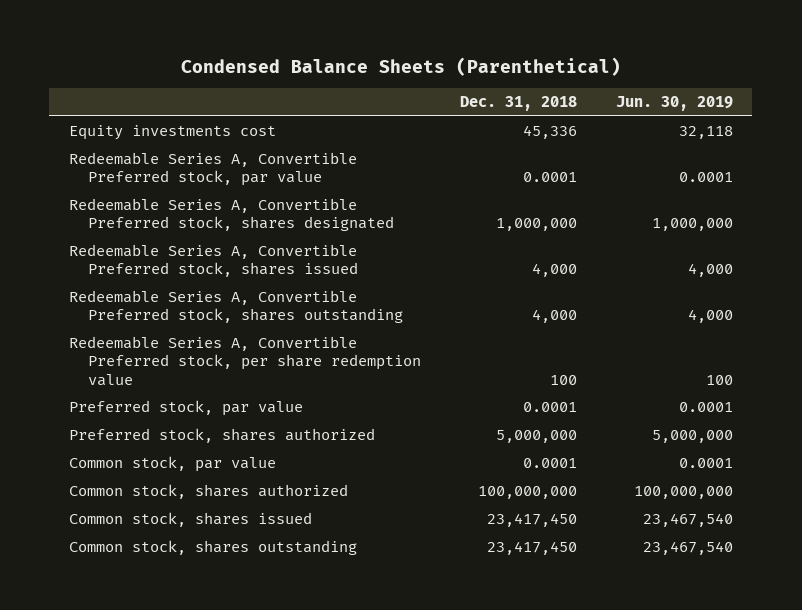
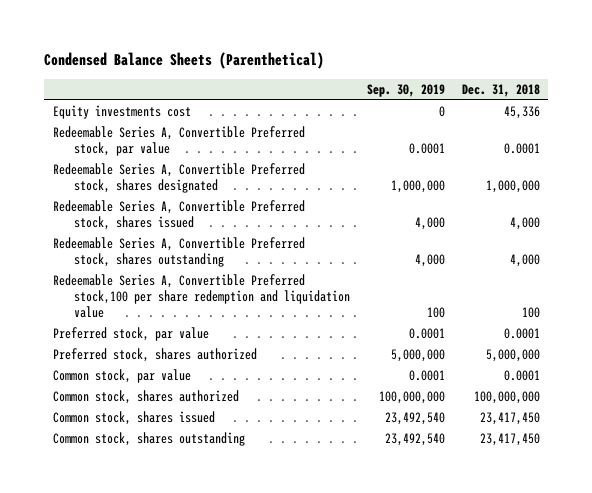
- | Dec. 31, 2018 | Jun. 30, 2019
+ | Sep. 30, 2019 | Dec. 31, 2018
- Redeemable Series A, Convertible Preferred stock, per share redemption value | 100 | 100
+ Redeemable Series A, Convertible Preferred stock,100 per share redemption and liquidation value | 100 | 100

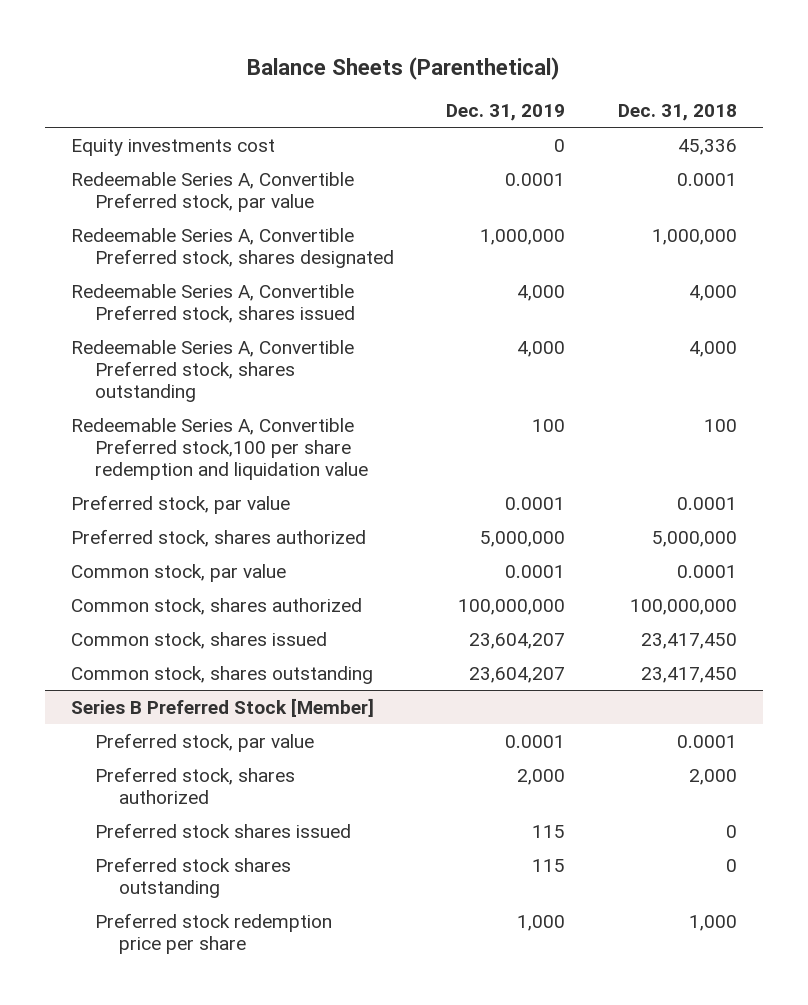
- Condensed Balance Sheets (Parenthetical)
+ Balance Sheets (Parenthetical)
- | Sep. 30, 2019 | Dec. 31, 2018
+ | Dec. 31, 2019 | Dec. 31, 2018
+ Series B Preferred Stock [Member]
+ Preferred stock, par value | 0.0001 | 0.0001
+ Preferred stock, shares authorized | 2,000 | 2,000
+ Preferred stock shares issued | 115 | 0
+ Preferred stock shares outstanding | 115 | 0
+ Preferred stock redemption price per share | 1,000 | 1,000

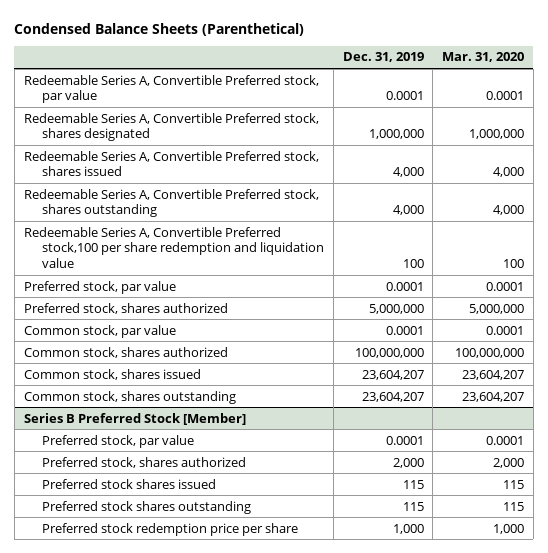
- Balance Sheets (Parenthetical)
+ Condensed Balance Sheets (Parenthetical)
- | Dec. 31, 2019 | Dec. 31, 2018
+ | Dec. 31, 2019 | Mar. 31, 2020
- Equity investments cost | 0 | 45,336

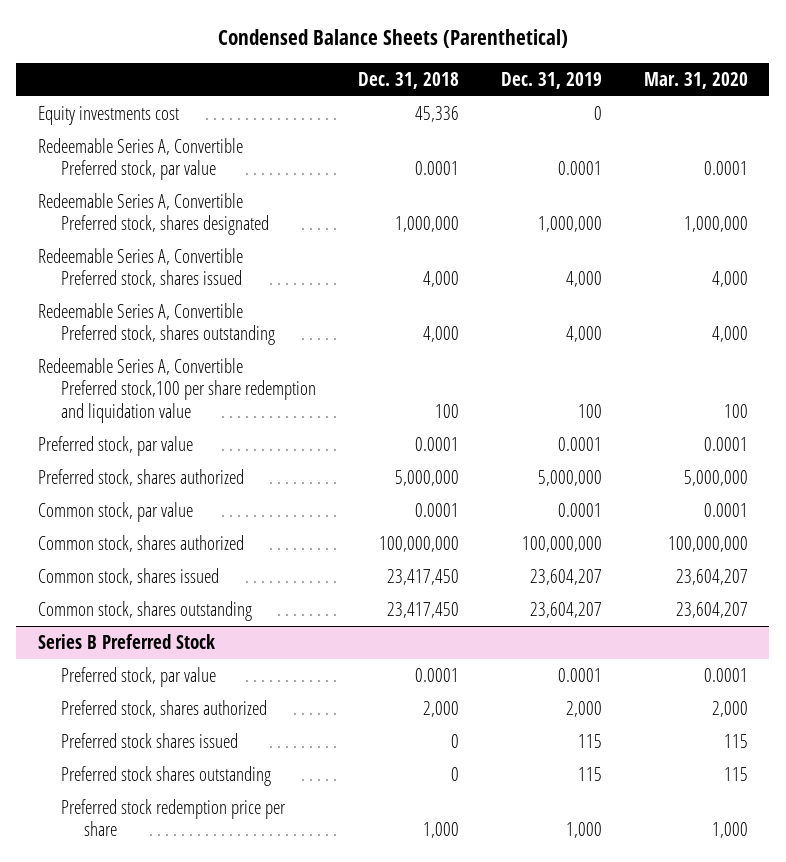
- | Dec. 31, 2019 | Mar. 31, 2020
+ | Dec. 31, 2018 | Dec. 31, 2019 | Mar. 31, 2020
+ Equity investments cost | 45,336 | 0 |
- Series B Preferred Stock [Member]
+ Series B Preferred Stock

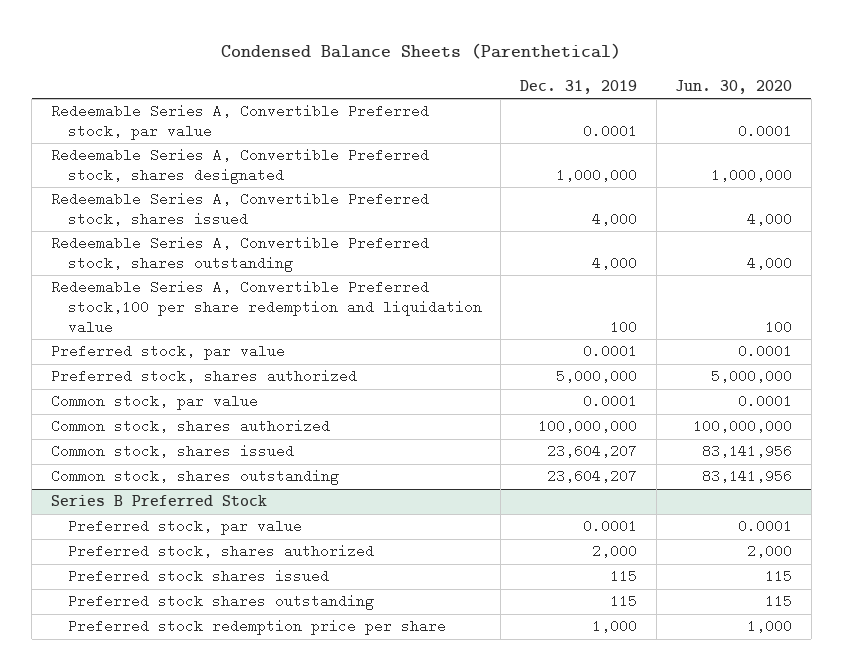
- | Dec. 31, 2018 | Dec. 31, 2019 | Mar. 31, 2020
+ | Dec. 31, 2019 | Jun. 30, 2020
- Equity investments cost | 45,336 | 0 |

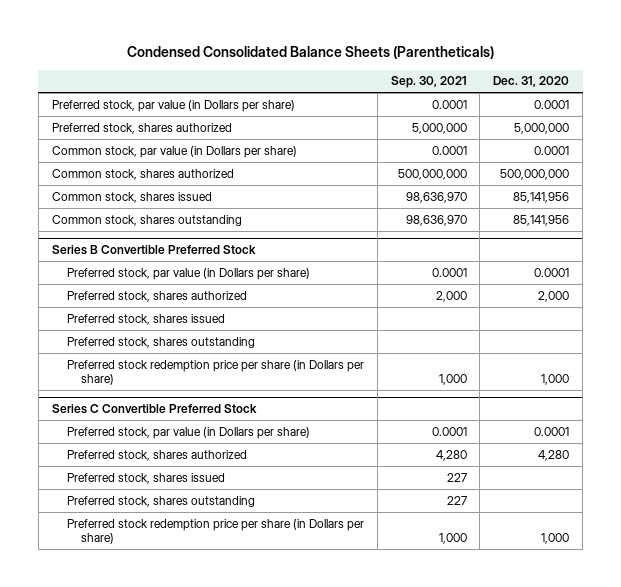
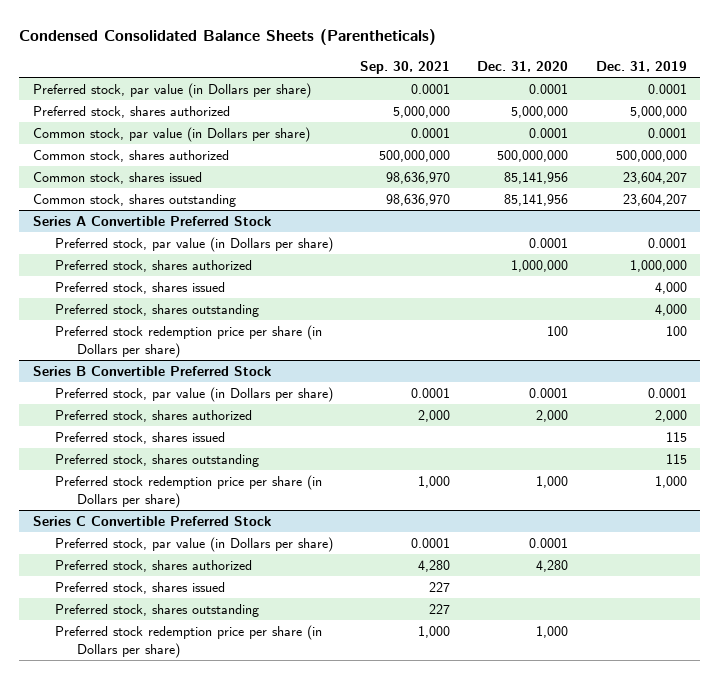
- | Sep. 30, 2021 | Dec. 31, 2020
+ | Sep. 30, 2021 | Dec. 31, 2020 | Dec. 31, 2019
+ Series A Convertible Preferred Stock
+ Preferred stock, par value (in Dollars per share) | | 0.0001 | 0.0001
+ Preferred stock, shares authorized | | 1,000,000 | 1,000,000
+ Preferred stock, shares issued | | | 4,000
+ Preferred stock, shares outstanding | | | 4,000
+ Preferred stock redemption price per share (in Dollars per share) | | 100 | 100

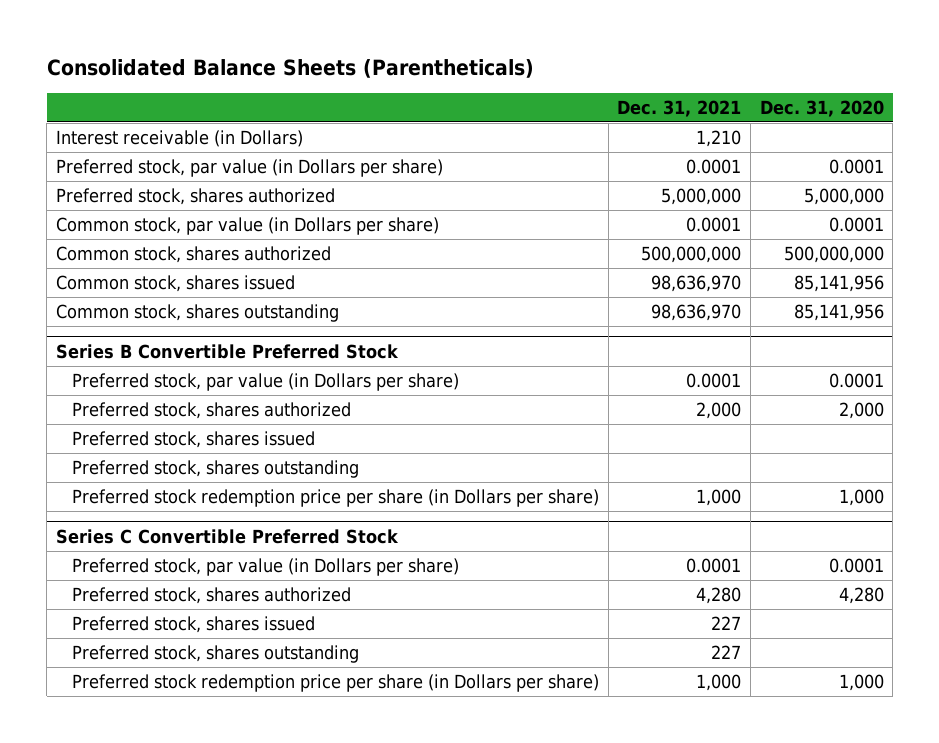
- Condensed Consolidated Balance Sheets (Parentheticals)
+ Consolidated Balance Sheets (Parentheticals)
- | Sep. 30, 2021 | Dec. 31, 2020 | Dec. 31, 2019
+ | Dec. 31, 2021 | Dec. 31, 2020
+ Interest receivable (in Dollars) | 1,210 |
- Series A Convertible Preferred Stock
- Preferred stock, par value (in Dollars per share) | | 0.0001 | 0.0001
- Preferred stock, shares authorized | | 1,000,000 | 1,000,000
- Preferred stock, shares issued | | | 4,000
- Preferred stock, shares outstanding | | | 4,000
- Preferred stock redemption price per share (in Dollars per share) | | 100 | 100

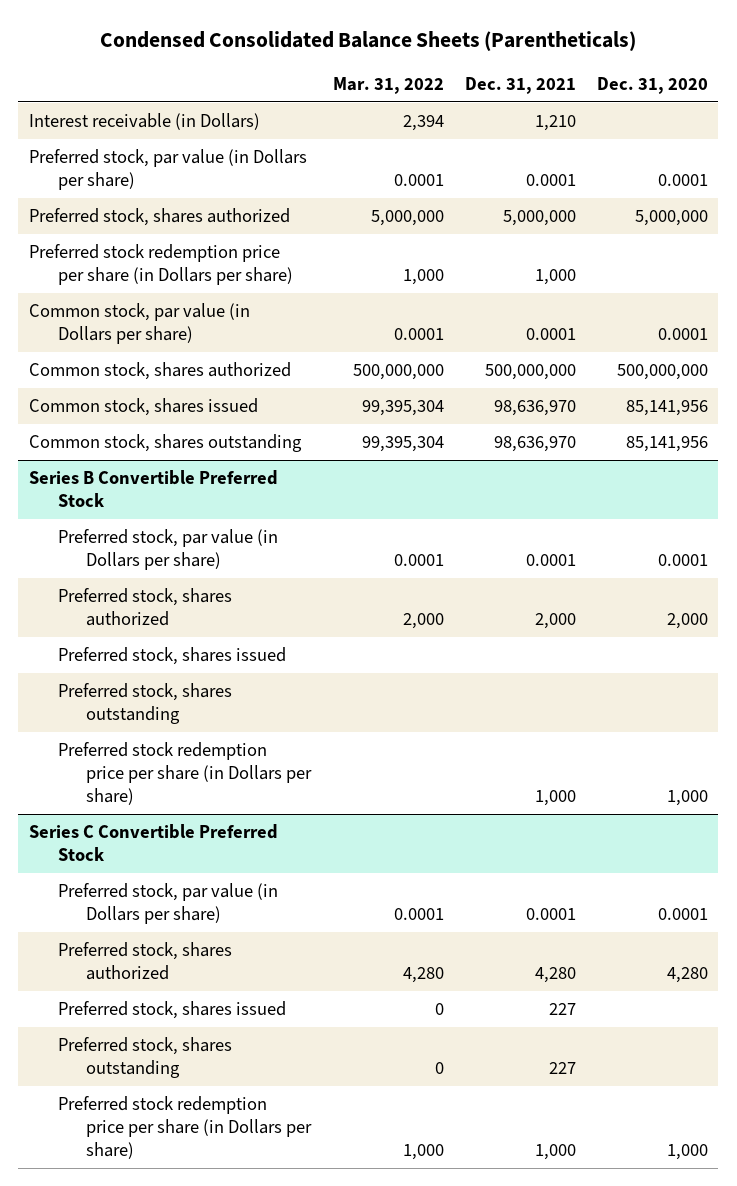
- Consolidated Balance Sheets (Parentheticals)
+ Condensed Consolidated Balance Sheets (Parentheticals)
- | Dec. 31, 2021 | Dec. 31, 2020
+ | Mar. 31, 2022 | Dec. 31, 2021 | Dec. 31, 2020
+ Preferred stock redemption price per share (in Dollars per share) | 1,000 | 1,000 |

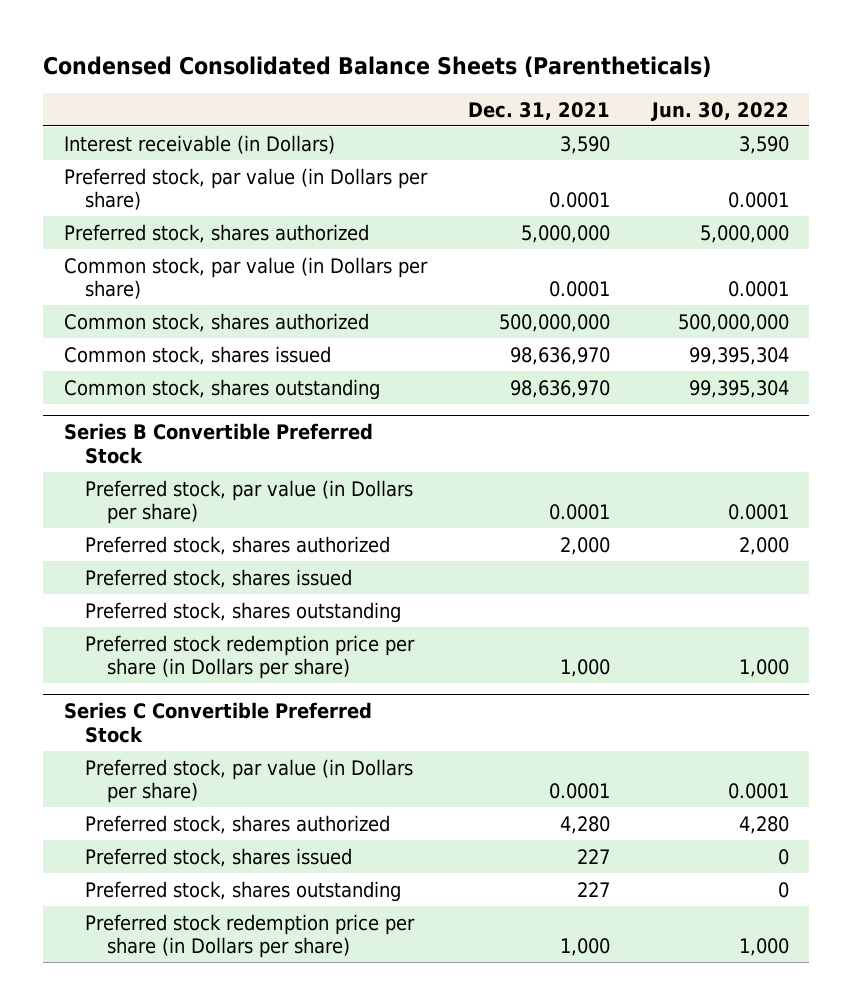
- | Mar. 31, 2022 | Dec. 31, 2021 | Dec. 31, 2020
+ | Dec. 31, 2021 | Jun. 30, 2022
- Interest receivable (in Dollars) | 2,394 | 1,210 |
+ Interest receivable (in Dollars) | 3,590 | 3,590
- Preferred stock redemption price per share (in Dollars per share) | 1,000 | 1,000 |

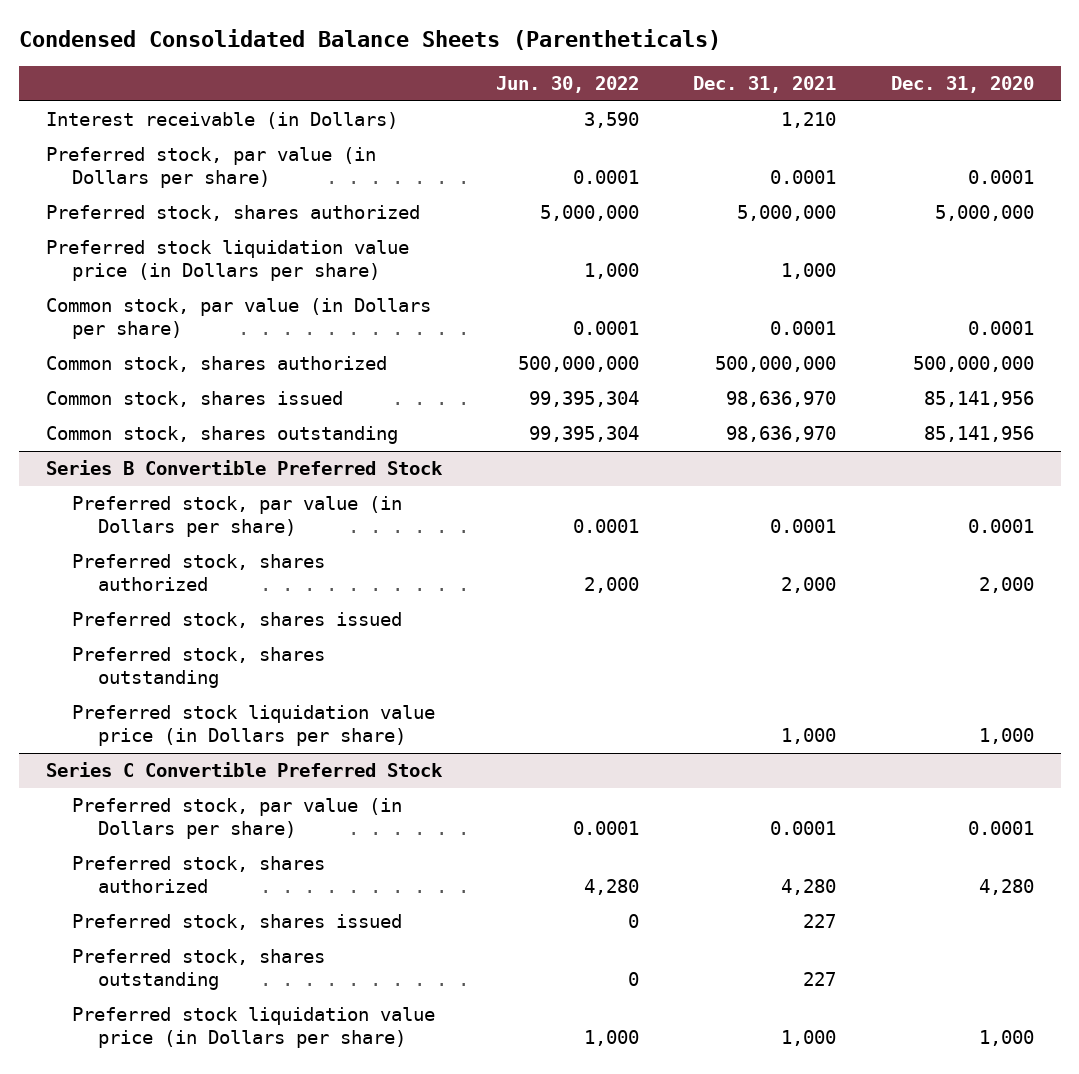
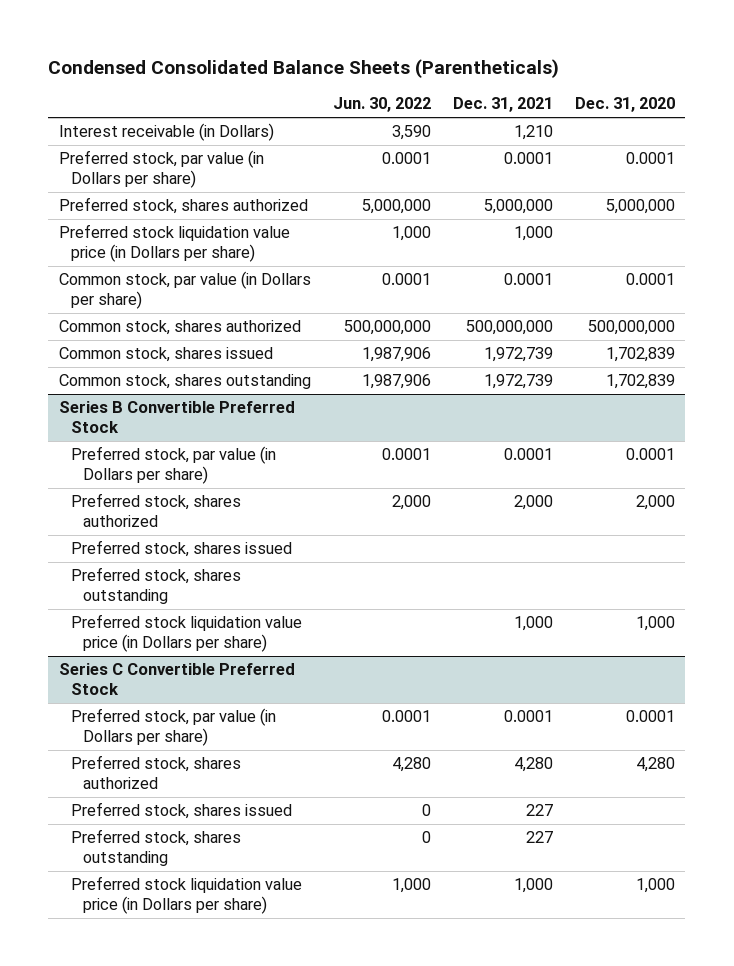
- Common stock, shares issued | 99,395,304 | 98,636,970 | 85,141,956
- Common stock, shares outstanding | 99,395,304 | 98,636,970 | 85,141,956
+ Common stock, shares issued | 1,987,906 | 1,972,739 | 1,702,839
+ Common stock, shares outstanding | 1,987,906 | 1,972,739 | 1,702,839

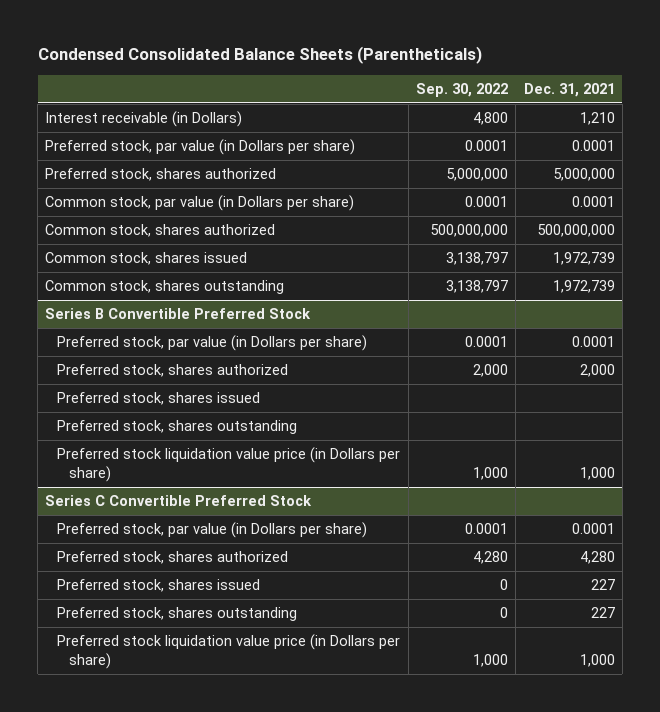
- | Jun. 30, 2022 | Dec. 31, 2021 | Dec. 31, 2020
+ | Sep. 30, 2022 | Dec. 31, 2021
- Preferred stock liquidation value price (in Dollars per share) | 1,000 | 1,000 |

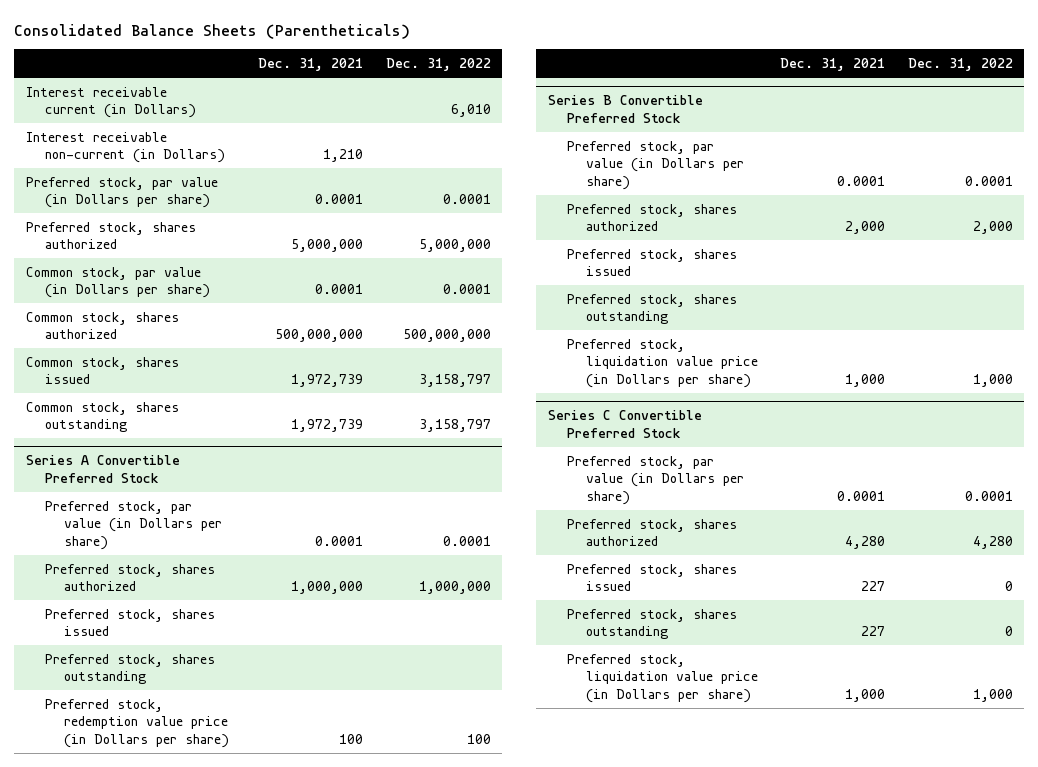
- Condensed Consolidated Balance Sheets (Parentheticals)
+ Consolidated Balance Sheets (Parentheticals)
- | Sep. 30, 2022 | Dec. 31, 2021
+ | Dec. 31, 2021 | Dec. 31, 2022
- Interest receivable (in Dollars) | 4,800 | 1,210
+ Interest receivable current (in Dollars) | | 6,010
+ Interest receivable non-current (in Dollars) | 1,210 |
+ Series A Convertible Preferred Stock
+ Preferred stock, par value (in Dollars per share) | 0.0001 | 0.0001
+ Preferred stock, shares authorized | 1,000,000 | 1,000,000
+ Preferred stock, shares issued
+ Preferred stock, shares outstanding
+ Preferred stock, redemption value price (in Dollars per share) | 100 | 100
@ Series B Convertible Preferred Stock
- Preferred stock liquidation value price (in Dollars per share) | 1,000 | 1,000
+ Preferred stock, liquidation value price (in Dollars per share) | 1,000 | 1,000
@ Series C Convertible Preferred Stock
- Preferred stock liquidation value price (in Dollars per share) | 1,000 | 1,000
+ Preferred stock, liquidation value price (in Dollars per share) | 1,000 | 1,000

